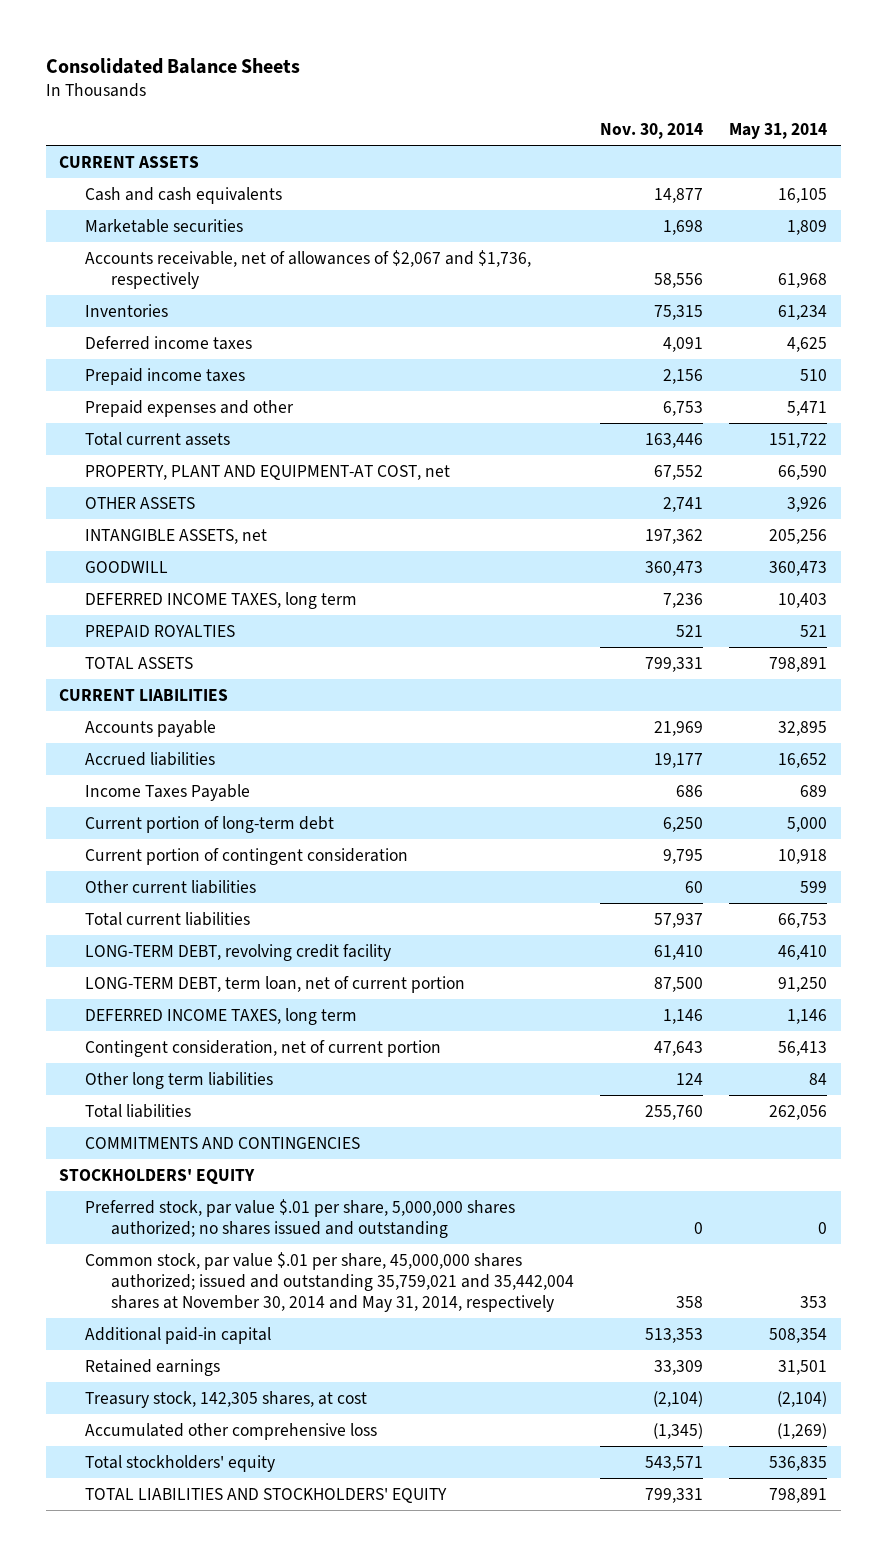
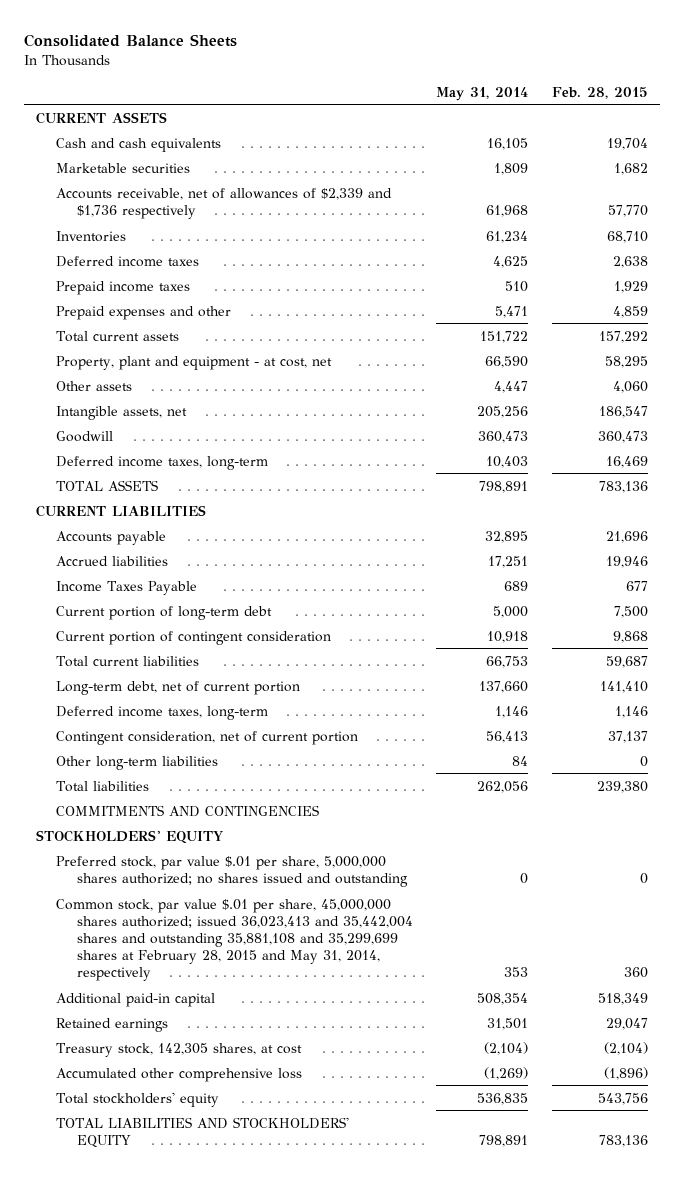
- | Nov. 30, 2014 | May 31, 2014
+ | May 31, 2014 | Feb. 28, 2015
- Accounts receivable, net of allowances of $2,067 and $1,736, respectively | 58,556 | 61,968
+ Accounts receivable, net of allowances of $2,339 and $1,736 respectively | 61,968 | 57,770
- PROPERTY, PLANT AND EQUIPMENT-AT COST, net | 67,552 | 66,590
- OTHER ASSETS | 2,741 | 3,926
- INTANGIBLE ASSETS, net | 197,362 | 205,256
- GOODWILL | 360,473 | 360,473
- DEFERRED INCOME TAXES, long term | 7,236 | 10,403
- PREPAID ROYALTIES | 521 | 521
+ Property, plant and equipment - at cost, net | 66,590 | 58,295
+ Other assets | 4,447 | 4,060
+ Intangible assets, net | 205,256 | 186,547
+ Goodwill | 360,473 | 360,473
+ Deferred income taxes, long-term | 10,403 | 16,469
- Accrued liabilities | 19,177 | 16,652
+ Accrued liabilities | 17,251 | 19,946
- Other current liabilities | 60 | 599
- LONG-TERM DEBT, revolving credit facility | 61,410 | 46,410
- LONG-TERM DEBT, term loan, net of current portion | 87,500 | 91,250
- DEFERRED INCOME TAXES, long term | 1,146 | 1,146
+ Long-term debt, net of current portion | 137,660 | 141,410
+ Deferred income taxes, long-term | 1,146 | 1,146
- Other long term liabilities | 124 | 84
+ Other long-term liabilities | 84 | 0
- Common stock, par value $.01 per share, 45,000,000 shares authorized; issued and outstanding 35,759,021 and 35,442,004 shares at November 30, 2014 and May 31, 2014, respectively | 358 | 353
+ Common stock, par value $.01 per share, 45,000,000 shares authorized; issued 36,023,413 and 35,442,004 shares and outstanding 35,881,108 and 35,299,699 shares at February 28, 2015 and May 31, 2014, respectively | 353 | 360

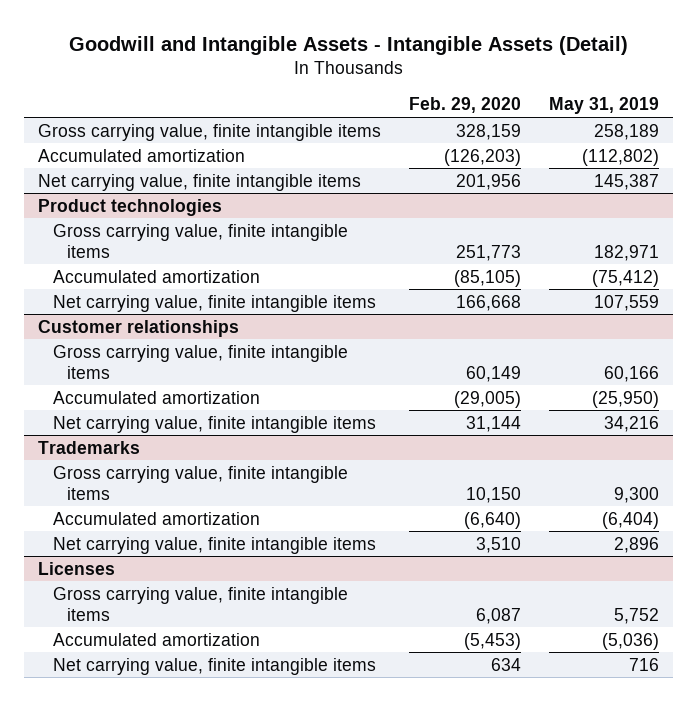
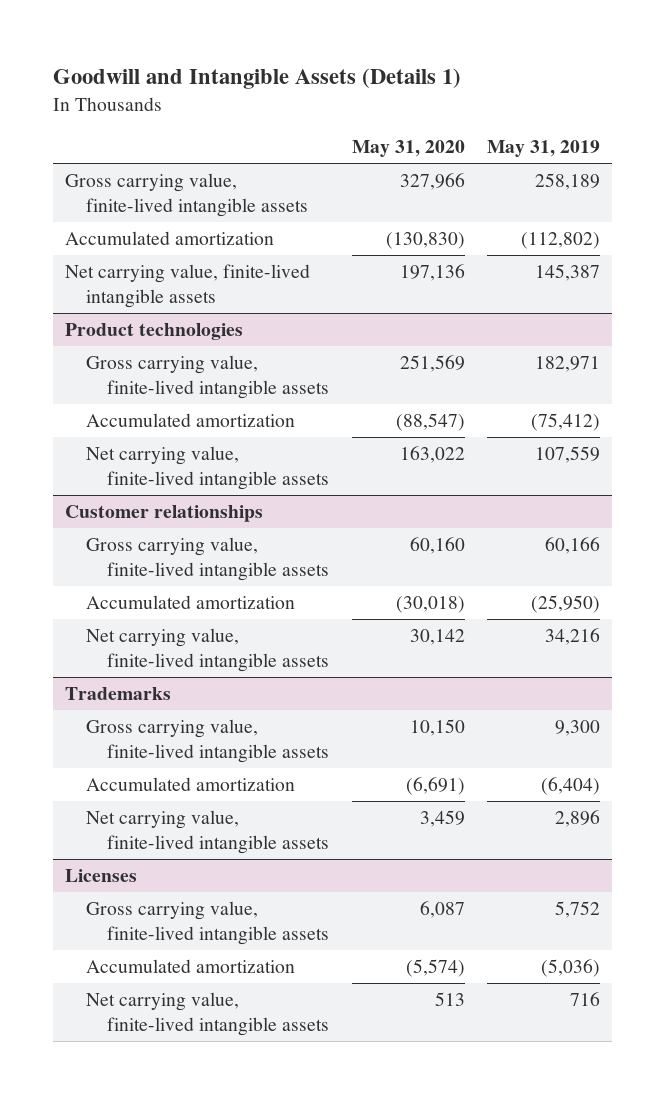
- Goodwill and Intangible Assets - Intangible Assets (Detail)
+ Goodwill and Intangible Assets (Details 1)
- | Feb. 29, 2020 | May 31, 2019
+ | May 31, 2020 | May 31, 2019
- Gross carrying value, finite intangible items | 328,159 | 258,189
+ Gross carrying value, finite-lived intangible assets | 327,966 | 258,189
- Net carrying value, finite intangible items | 201,956 | 145,387
+ Net carrying value, finite-lived intangible assets | 197,136 | 145,387
@ Product technologies
- Gross carrying value, finite intangible items | 251,773 | 182,971
+ Gross carrying value, finite-lived intangible assets | 251,569 | 182,971
- Net carrying value, finite intangible items | 166,668 | 107,559
+ Net carrying value, finite-lived intangible assets | 163,022 | 107,559
@ Customer relationships
- Gross carrying value, finite intangible items | 60,149 | 60,166
+ Gross carrying value, finite-lived intangible assets | 60,160 | 60,166
- Net carrying value, finite intangible items | 31,144 | 34,216
+ Net carrying value, finite-lived intangible assets | 30,142 | 34,216
@ Trademarks
- Gross carrying value, finite intangible items | 10,150 | 9,300
+ Gross carrying value, finite-lived intangible assets | 10,150 | 9,300
- Net carrying value, finite intangible items | 3,510 | 2,896
+ Net carrying value, finite-lived intangible assets | 3,459 | 2,896
@ Licenses
- Gross carrying value, finite intangible items | 6,087 | 5,752
+ Gross carrying value, finite-lived intangible assets | 6,087 | 5,752
- Net carrying value, finite intangible items | 634 | 716
+ Net carrying value, finite-lived intangible assets | 513 | 716

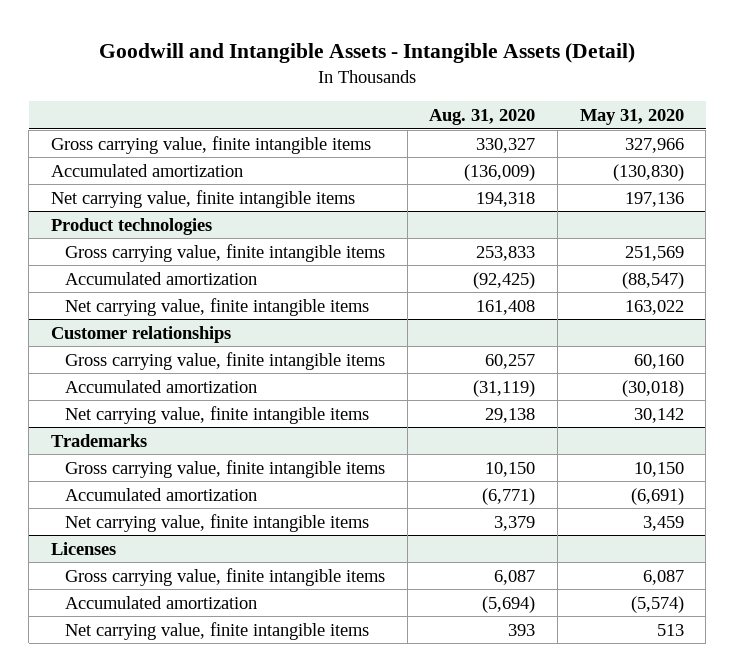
- Goodwill and Intangible Assets (Details 1)
+ Goodwill and Intangible Assets - Intangible Assets (Detail)
- | May 31, 2020 | May 31, 2019
+ | Aug. 31, 2020 | May 31, 2020
- Gross carrying value, finite-lived intangible assets | 327,966 | 258,189
+ Gross carrying value, finite intangible items | 330,327 | 327,966
- Net carrying value, finite-lived intangible assets | 197,136 | 145,387
+ Net carrying value, finite intangible items | 194,318 | 197,136
@ Product technologies
- Gross carrying value, finite-lived intangible assets | 251,569 | 182,971
+ Gross carrying value, finite intangible items | 253,833 | 251,569
- Net carrying value, finite-lived intangible assets | 163,022 | 107,559
+ Net carrying value, finite intangible items | 161,408 | 163,022
@ Customer relationships
- Gross carrying value, finite-lived intangible assets | 60,160 | 60,166
+ Gross carrying value, finite intangible items | 60,257 | 60,160
- Net carrying value, finite-lived intangible assets | 30,142 | 34,216
+ Net carrying value, finite intangible items | 29,138 | 30,142
@ Trademarks
- Gross carrying value, finite-lived intangible assets | 10,150 | 9,300
+ Gross carrying value, finite intangible items | 10,150 | 10,150
- Net carrying value, finite-lived intangible assets | 3,459 | 2,896
+ Net carrying value, finite intangible items | 3,379 | 3,459
@ Licenses
- Gross carrying value, finite-lived intangible assets | 6,087 | 5,752
+ Gross carrying value, finite intangible items | 6,087 | 6,087
- Net carrying value, finite-lived intangible assets | 513 | 716
+ Net carrying value, finite intangible items | 393 | 513

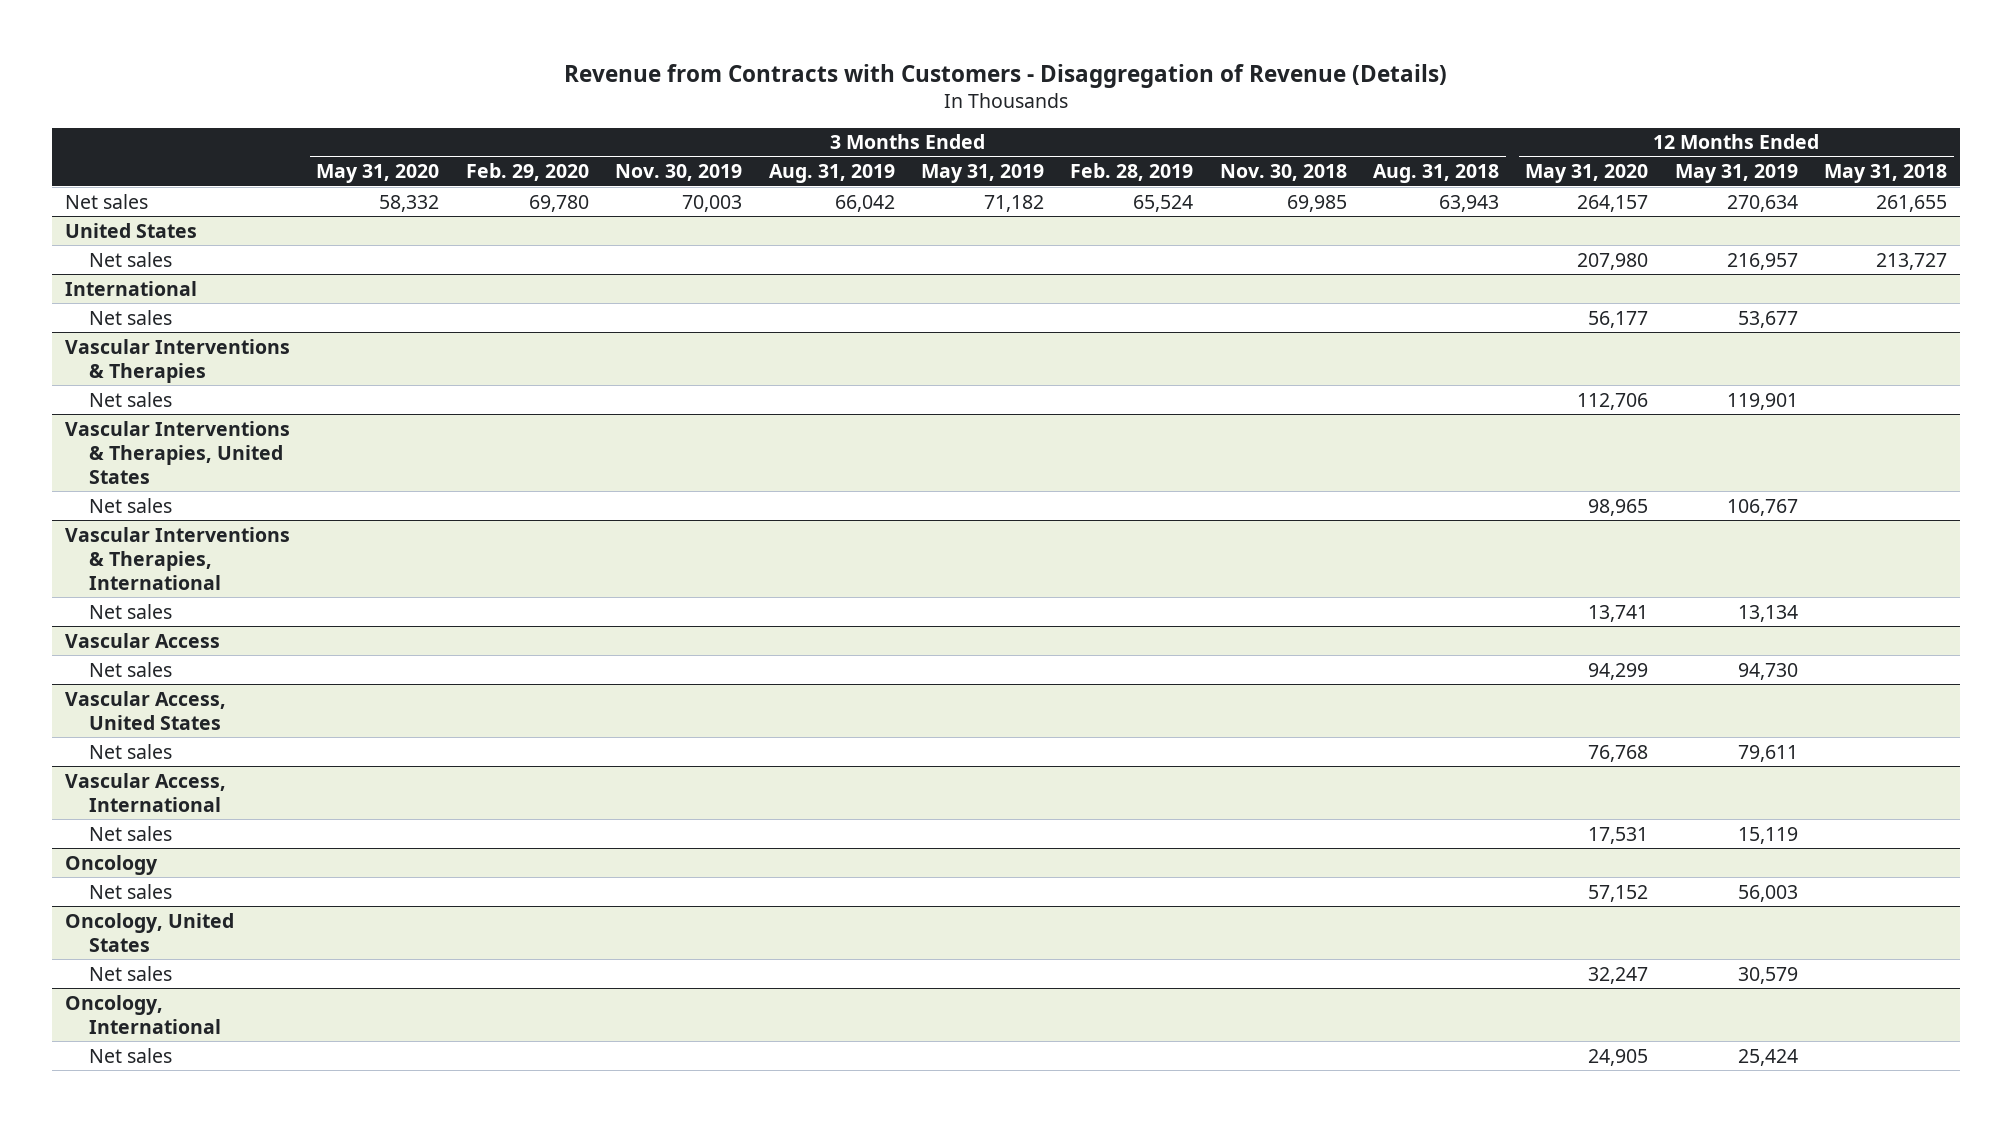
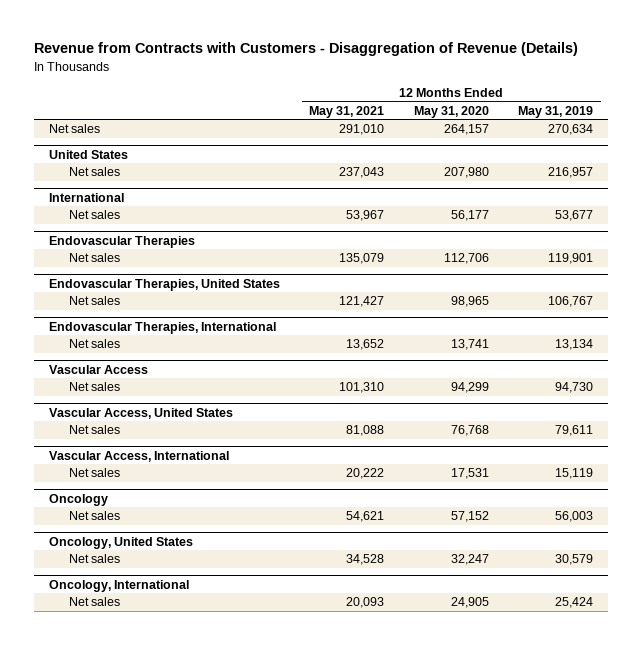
- | 3 Months Ended May 31, 2020 | 3 Months Ended Feb. 29, 2020 | 3 Months Ended Nov. 30, 2019 | 3 Months Ended Aug. 31, 2019 | 3 Months Ended May 31, 2019 | 3 Months Ended Feb. 28, 2019 | 3 Months Ended Nov. 30, 2018 | 3 Months Ended Aug. 31, 2018 | 12 Months Ended May 31, 2020 | 12 Months Ended May 31, 2019 | 12 Months Ended May 31, 2018
+ | 12 Months Ended May 31, 2021 | 12 Months Ended May 31, 2020 | 12 Months Ended May 31, 2019
- Vascular Interventions & Therapies
+ Endovascular Therapies
- Vascular Interventions & Therapies, United States
+ Endovascular Therapies, United States
- Vascular Interventions & Therapies, International
+ Endovascular Therapies, International

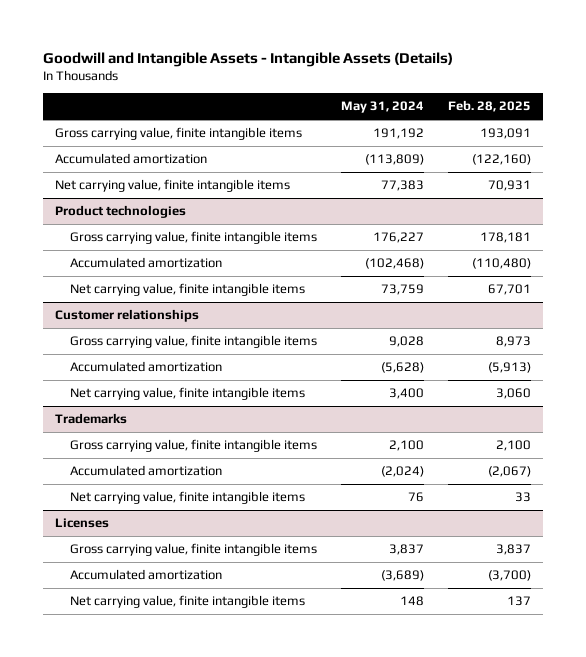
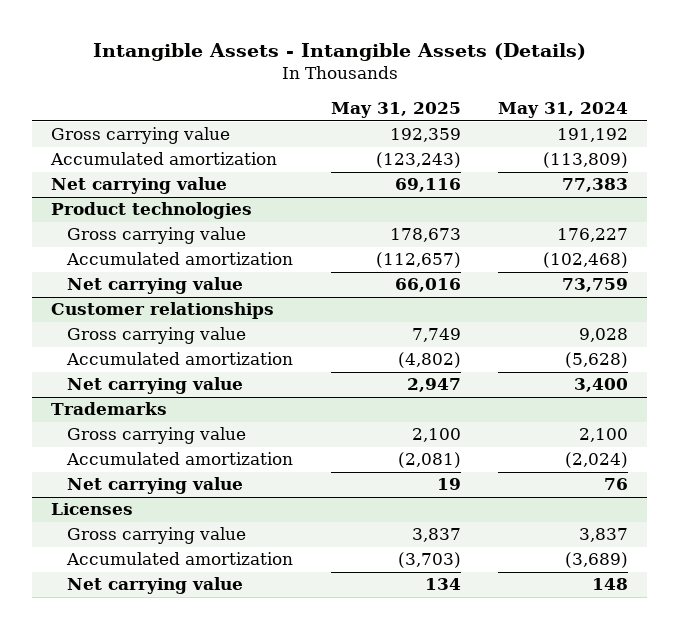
- Goodwill and Intangible Assets - Intangible Assets (Details)
+ Intangible Assets - Intangible Assets (Details)
- | May 31, 2024 | Feb. 28, 2025
+ | May 31, 2025 | May 31, 2024
- Gross carrying value, finite intangible items | 191,192 | 193,091
+ Gross carrying value | 192,359 | 191,192
- Net carrying value, finite intangible items | 77,383 | 70,931
+ Net carrying value | 69,116 | 77,383
@ Product technologies
- Gross carrying value, finite intangible items | 176,227 | 178,181
+ Gross carrying value | 178,673 | 176,227
- Net carrying value, finite intangible items | 73,759 | 67,701
+ Net carrying value | 66,016 | 73,759
@ Customer relationships
- Gross carrying value, finite intangible items | 9,028 | 8,973
+ Gross carrying value | 7,749 | 9,028
- Net carrying value, finite intangible items | 3,400 | 3,060
+ Net carrying value | 2,947 | 3,400
@ Trademarks
- Gross carrying value, finite intangible items | 2,100 | 2,100
+ Gross carrying value | 2,100 | 2,100
- Net carrying value, finite intangible items | 76 | 33
+ Net carrying value | 19 | 76
@ Licenses
- Gross carrying value, finite intangible items | 3,837 | 3,837
+ Gross carrying value | 3,837 | 3,837
- Net carrying value, finite intangible items | 148 | 137
+ Net carrying value | 134 | 148

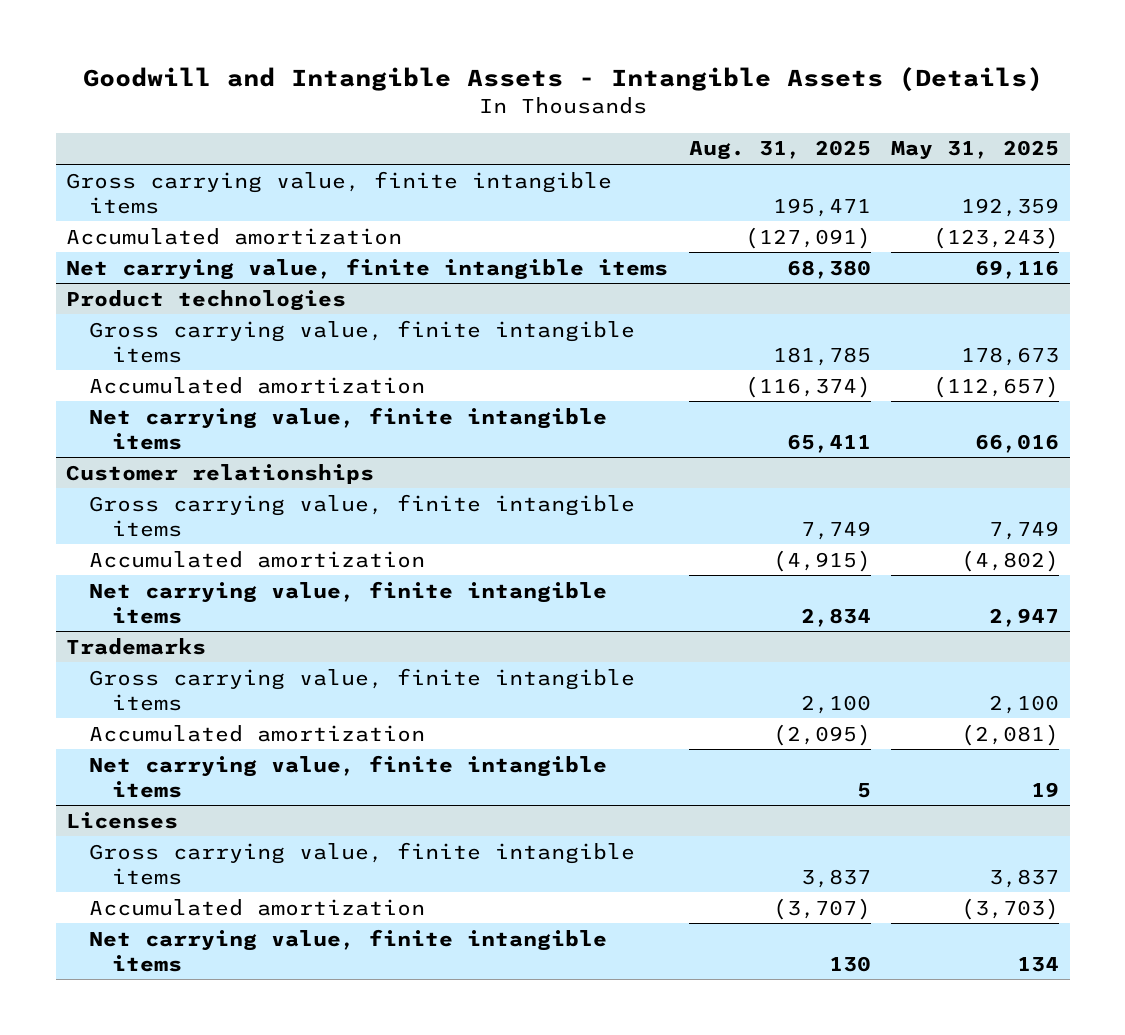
- Intangible Assets - Intangible Assets (Details)
+ Goodwill and Intangible Assets - Intangible Assets (Details)
- | May 31, 2025 | May 31, 2024
+ | Aug. 31, 2025 | May 31, 2025
- Gross carrying value | 192,359 | 191,192
+ Gross carrying value, finite intangible items | 195,471 | 192,359
- Net carrying value | 69,116 | 77,383
+ Net carrying value, finite intangible items | 68,380 | 69,116
@ Product technologies
- Gross carrying value | 178,673 | 176,227
+ Gross carrying value, finite intangible items | 181,785 | 178,673
- Net carrying value | 66,016 | 73,759
+ Net carrying value, finite intangible items | 65,411 | 66,016
@ Customer relationships
- Gross carrying value | 7,749 | 9,028
+ Gross carrying value, finite intangible items | 7,749 | 7,749
- Net carrying value | 2,947 | 3,400
+ Net carrying value, finite intangible items | 2,834 | 2,947
@ Trademarks
- Gross carrying value | 2,100 | 2,100
+ Gross carrying value, finite intangible items | 2,100 | 2,100
- Net carrying value | 19 | 76
+ Net carrying value, finite intangible items | 5 | 19
@ Licenses
- Gross carrying value | 3,837 | 3,837
+ Gross carrying value, finite intangible items | 3,837 | 3,837
- Net carrying value | 134 | 148
+ Net carrying value, finite intangible items | 130 | 134

